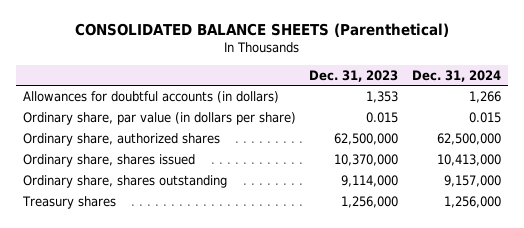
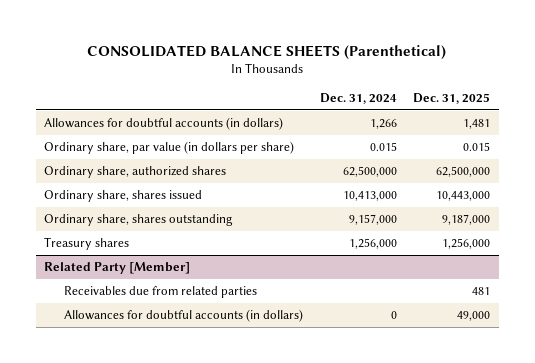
- | Dec. 31, 2023 | Dec. 31, 2024
+ | Dec. 31, 2024 | Dec. 31, 2025
+ Related Party [Member]
+ Receivables due from related parties | | 481
+ Allowances for doubtful accounts (in dollars) | 0 | 49,000

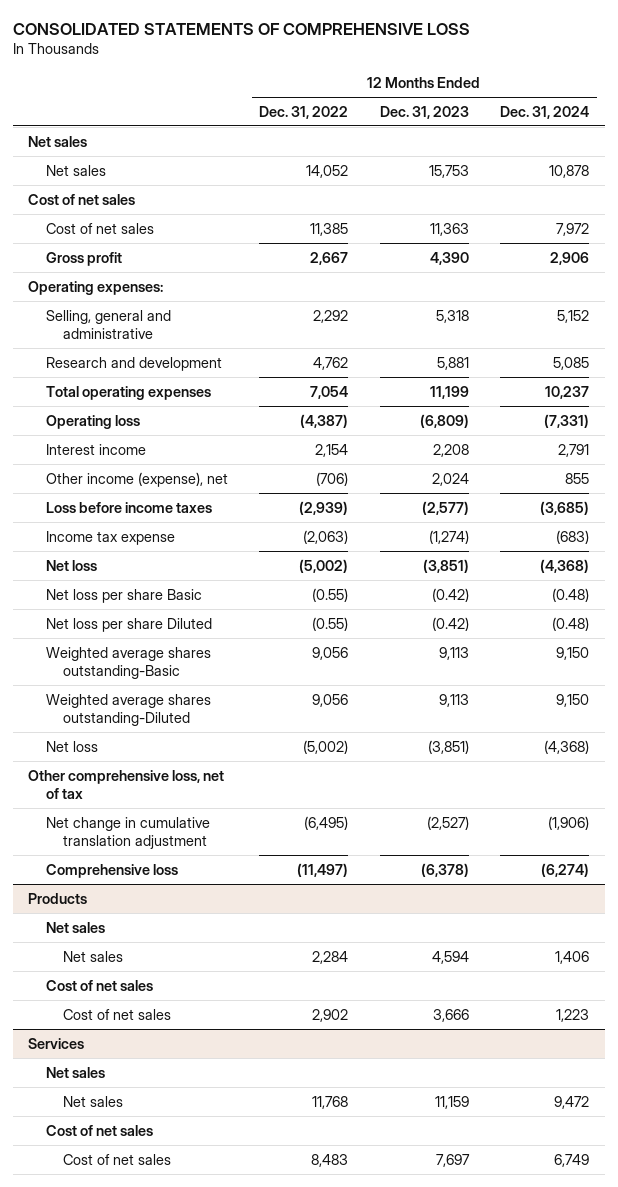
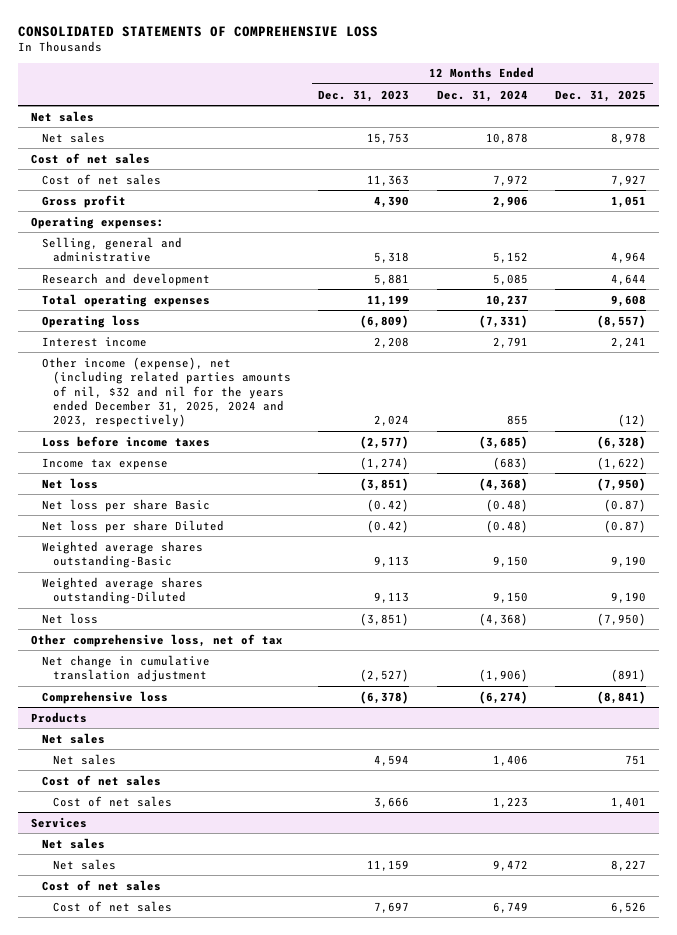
- | 12 Months Ended Dec. 31, 2022 | 12 Months Ended Dec. 31, 2023 | 12 Months Ended Dec. 31, 2024
+ | 12 Months Ended Dec. 31, 2023 | 12 Months Ended Dec. 31, 2024 | 12 Months Ended Dec. 31, 2025
- Other income (expense), net | (706) | 2,024 | 855
+ Other income (expense), net (including related parties amounts of nil, $32 and nil for the years ended December 31, 2025, 2024 and 2023, respectively) | 2,024 | 855 | (12)

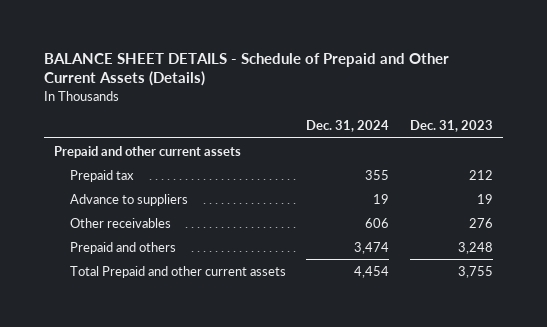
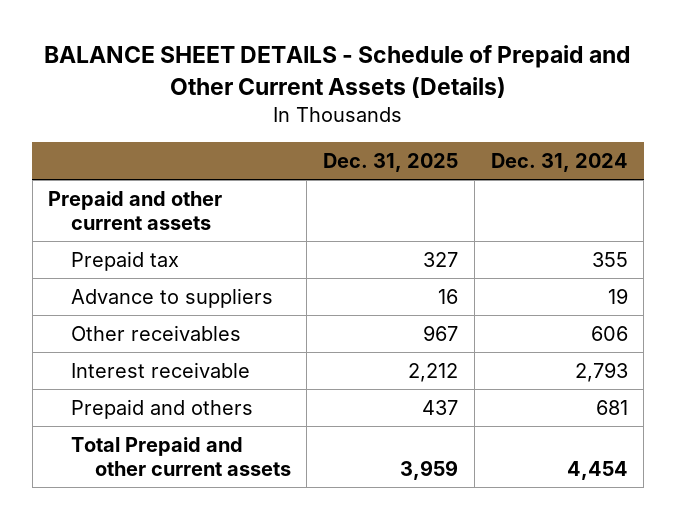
- | Dec. 31, 2024 | Dec. 31, 2023
+ | Dec. 31, 2025 | Dec. 31, 2024
- Prepaid and others | 3,474 | 3,248
+ Interest receivable | 2,212 | 2,793
+ Prepaid and others | 437 | 681

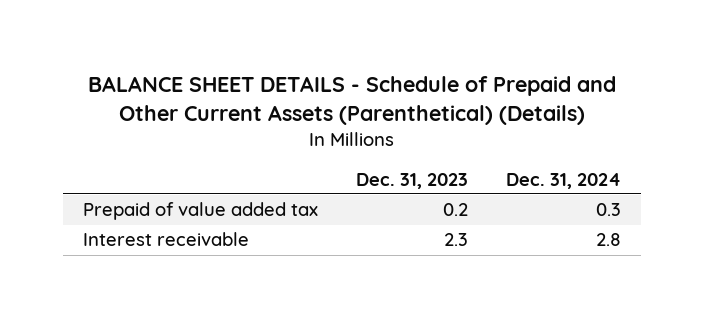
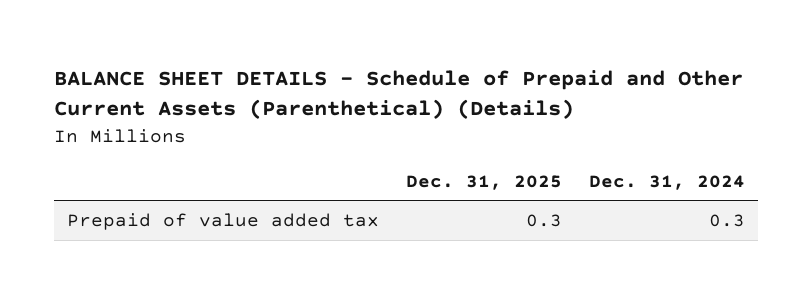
- | Dec. 31, 2023 | Dec. 31, 2024
+ | Dec. 31, 2025 | Dec. 31, 2024
- Interest receivable | 2.3 | 2.8

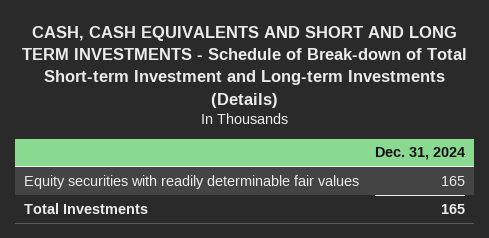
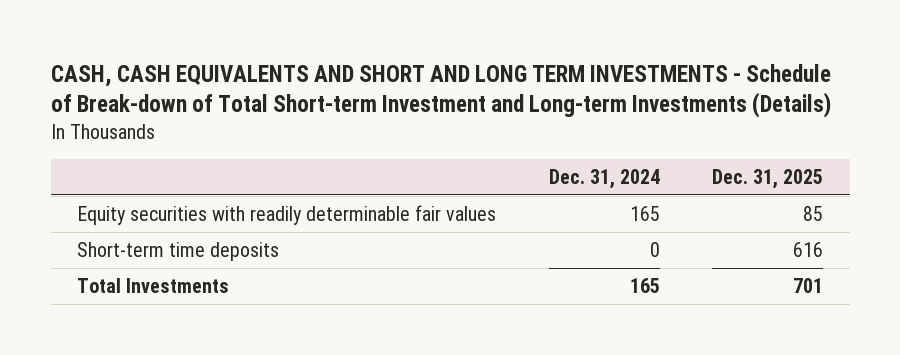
- | Dec. 31, 2024
+ | Dec. 31, 2024 | Dec. 31, 2025
+ Short-term time deposits | 0 | 616

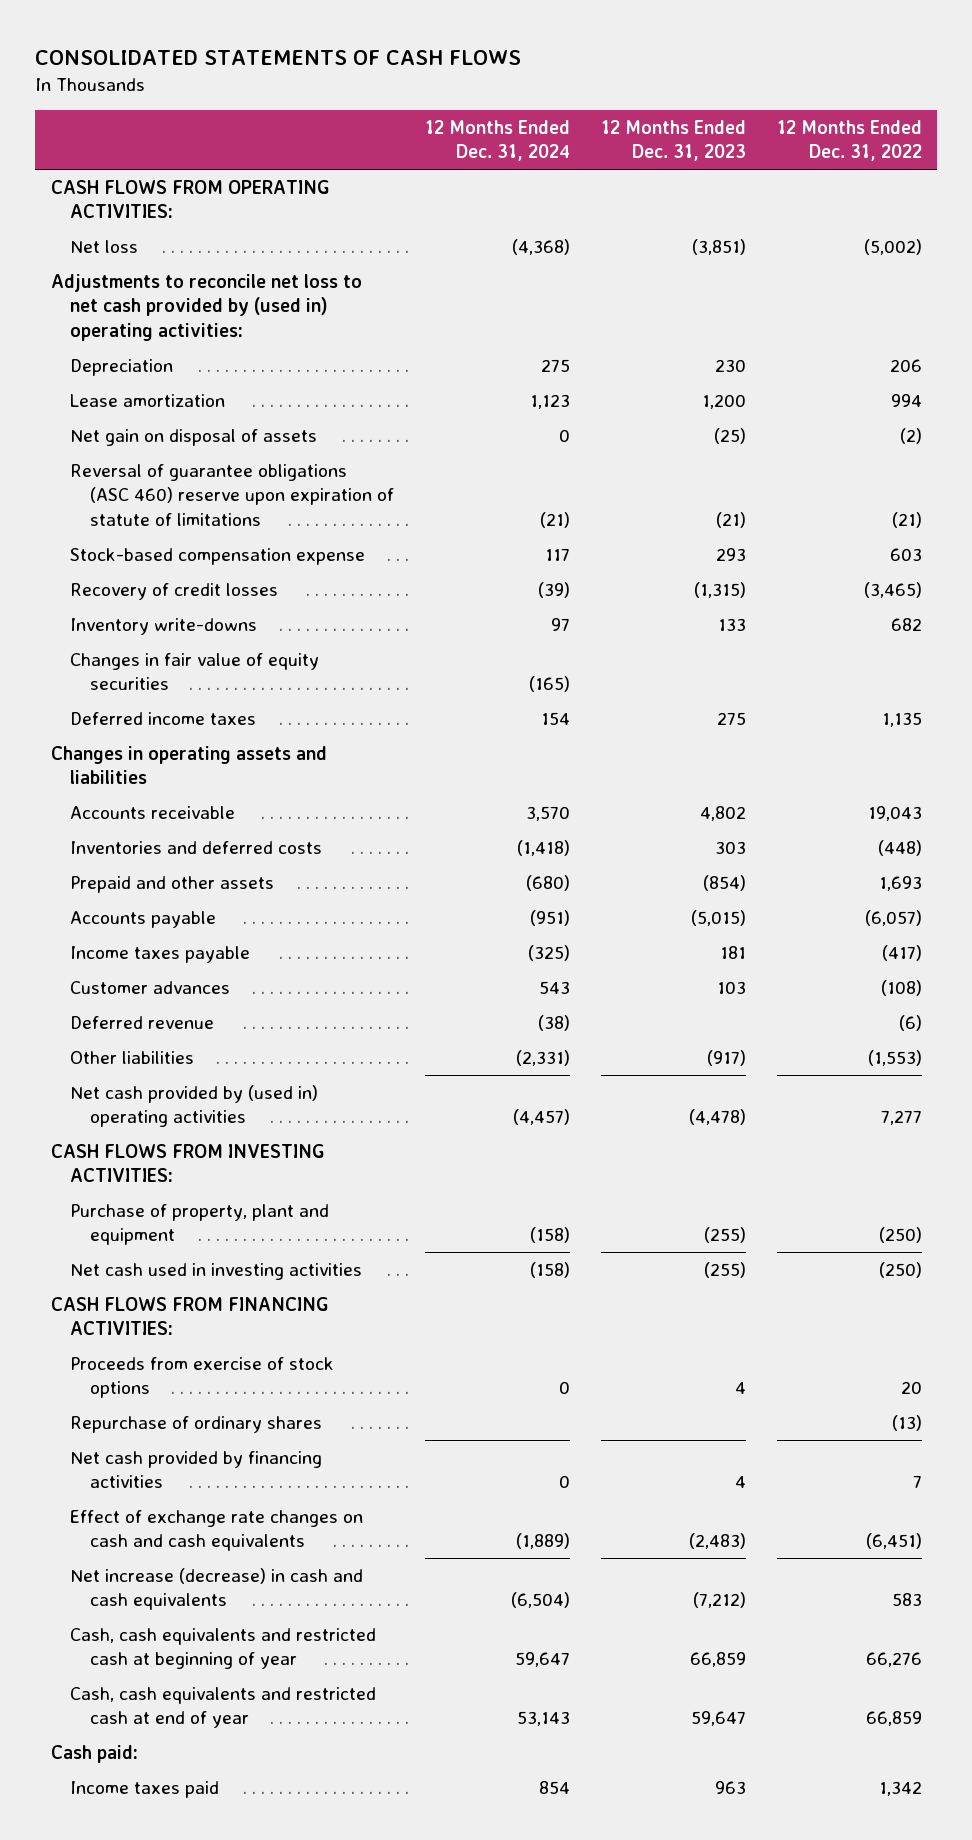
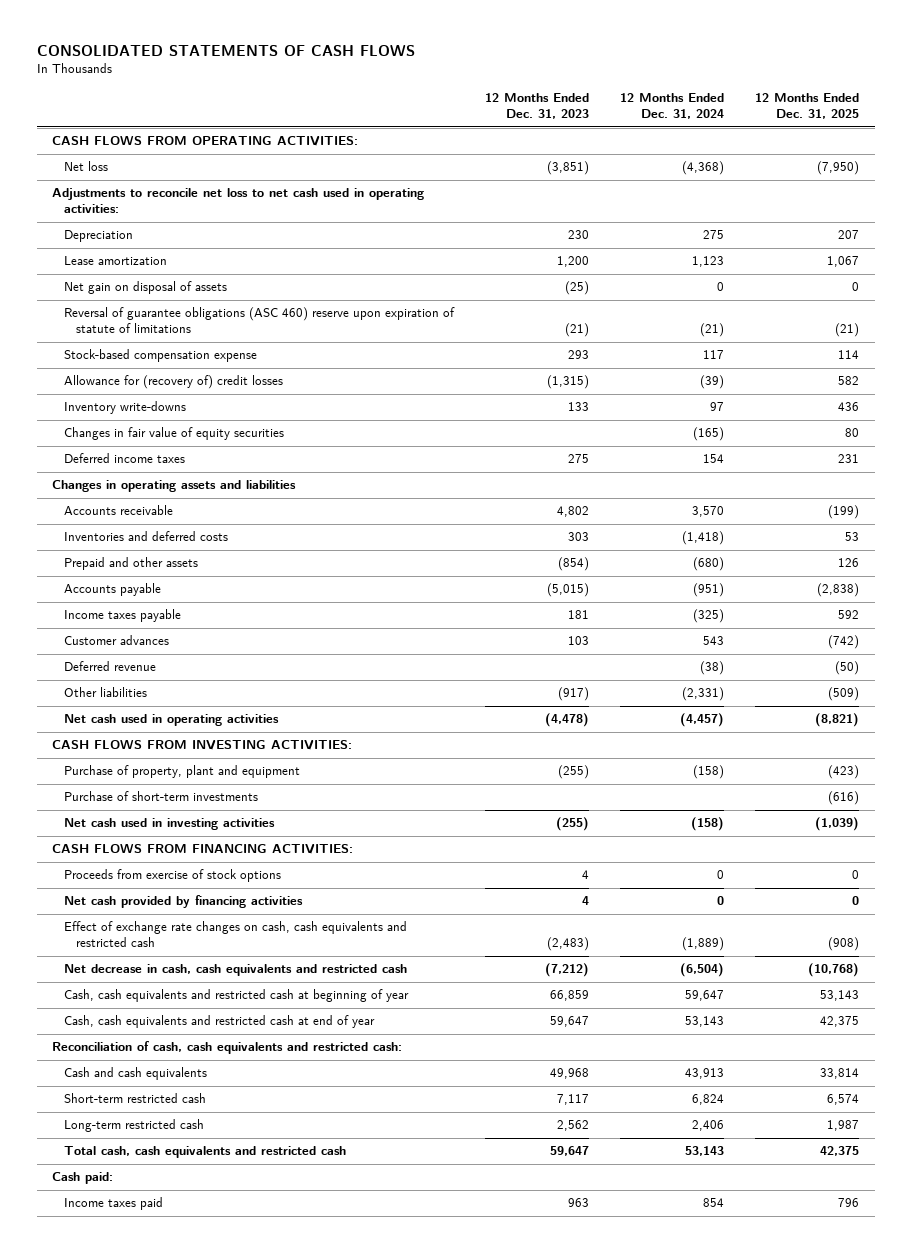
- | 12 Months Ended Dec. 31, 2024 | 12 Months Ended Dec. 31, 2023 | 12 Months Ended Dec. 31, 2022
+ | 12 Months Ended Dec. 31, 2023 | 12 Months Ended Dec. 31, 2024 | 12 Months Ended Dec. 31, 2025
- Adjustments to reconcile net loss to net cash provided by (used in) operating activities:
+ Adjustments to reconcile net loss to net cash used in operating activities:
- Recovery of credit losses | (39) | (1,315) | (3,465)
+ Allowance for (recovery of) credit losses | (1,315) | (39) | 582
- Net cash provided by (used in) operating activities | (4,457) | (4,478) | 7,277
+ Net cash used in operating activities | (4,478) | (4,457) | (8,821)
+ Purchase of short-term investments | | | (616)
- Repurchase of ordinary shares | | | (13)
- Effect of exchange rate changes on cash and cash equivalents | (1,889) | (2,483) | (6,451)
- Net increase (decrease) in cash and cash equivalents | (6,504) | (7,212) | 583
+ Effect of exchange rate changes on cash, cash equivalents and restricted cash | (2,483) | (1,889) | (908)
+ Net decrease in cash, cash equivalents and restricted cash | (7,212) | (6,504) | (10,768)
+ Reconciliation of cash, cash equivalents and restricted cash:
+ Cash and cash equivalents | 49,968 | 43,913 | 33,814
+ Short-term restricted cash | 7,117 | 6,824 | 6,574
+ Long-term restricted cash | 2,562 | 2,406 | 1,987
+ Total cash, cash equivalents and restricted cash | 59,647 | 53,143 | 42,375

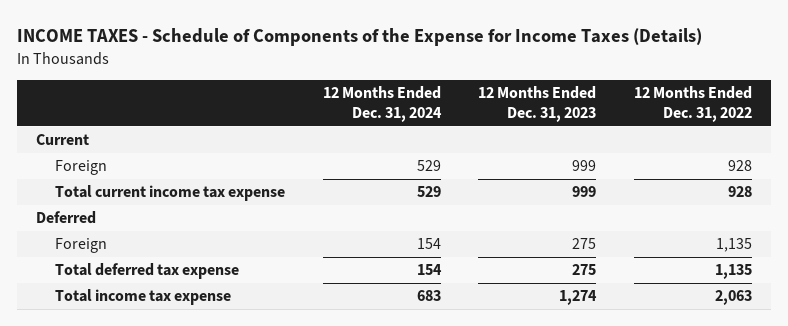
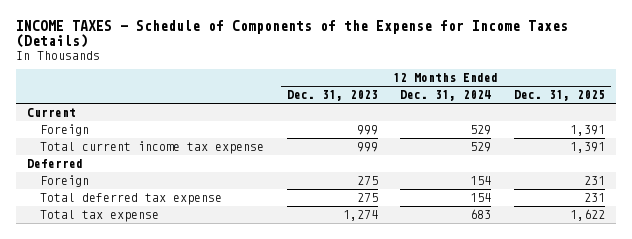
- | 12 Months Ended Dec. 31, 2024 | 12 Months Ended Dec. 31, 2023 | 12 Months Ended Dec. 31, 2022
+ | 12 Months Ended Dec. 31, 2023 | 12 Months Ended Dec. 31, 2024 | 12 Months Ended Dec. 31, 2025
- Total income tax expense | 683 | 1,274 | 2,063
+ Total tax expense | 1,274 | 683 | 1,622

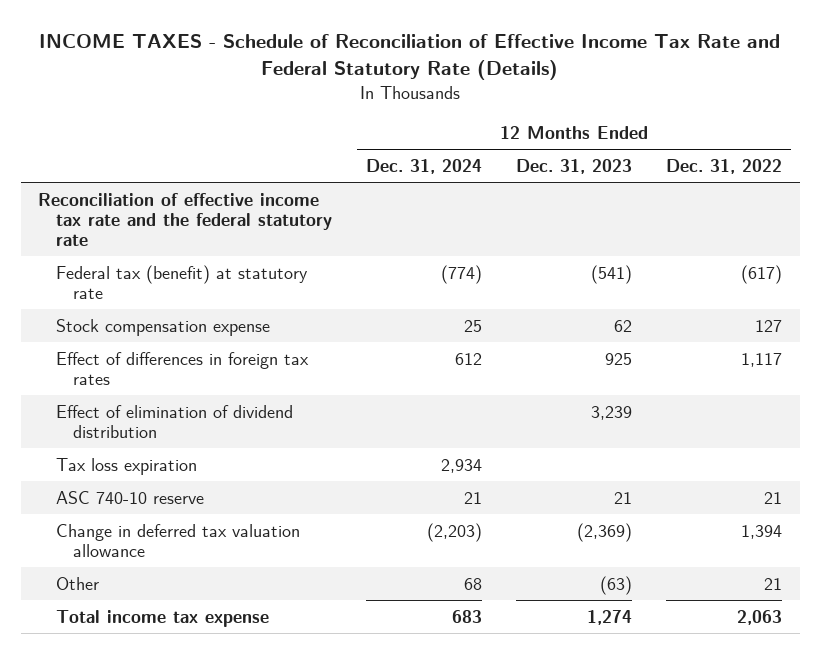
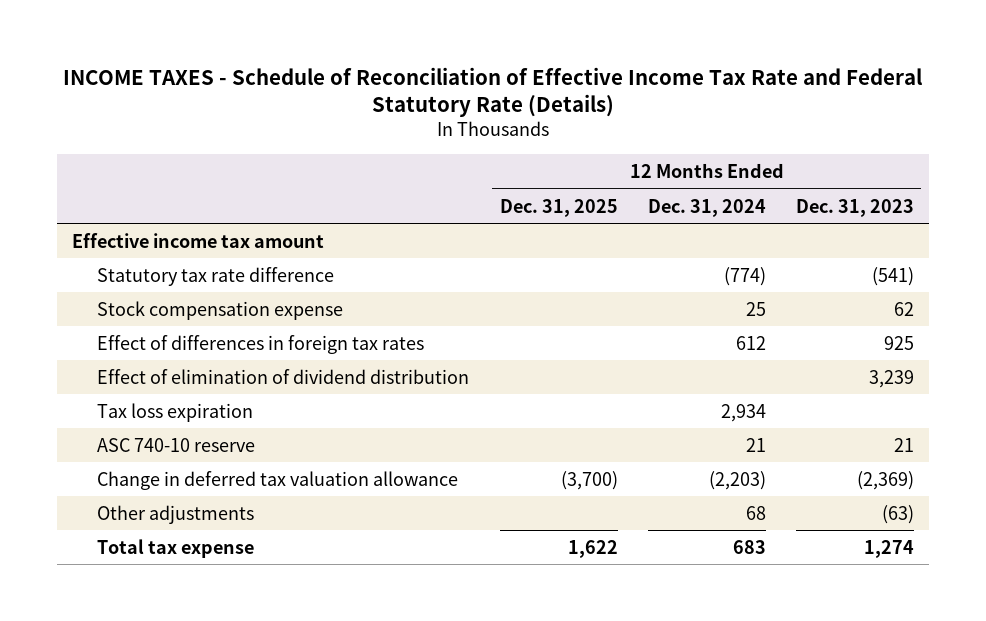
- | 12 Months Ended Dec. 31, 2024 | 12 Months Ended Dec. 31, 2023 | 12 Months Ended Dec. 31, 2022
+ | 12 Months Ended Dec. 31, 2025 | 12 Months Ended Dec. 31, 2024 | 12 Months Ended Dec. 31, 2023
- Reconciliation of effective income tax rate and the federal statutory rate
- Federal tax (benefit) at statutory rate | (774) | (541) | (617)
+ Effective income tax amount
+ Statutory tax rate difference | | (774) | (541)
- Other | 68 | (63) | 21
- Total income tax expense | 683 | 1,274 | 2,063
+ Other adjustments | | 68 | (63)
+ Total tax expense | 1,622 | 683 | 1,274

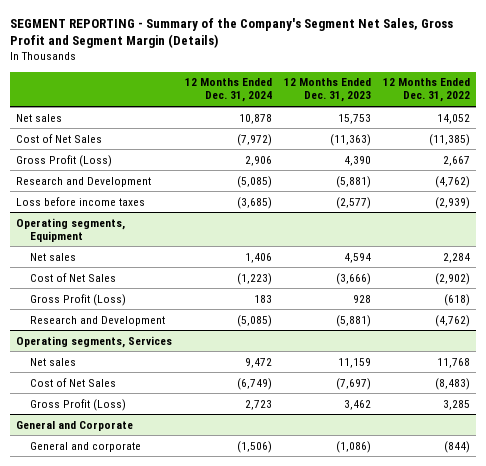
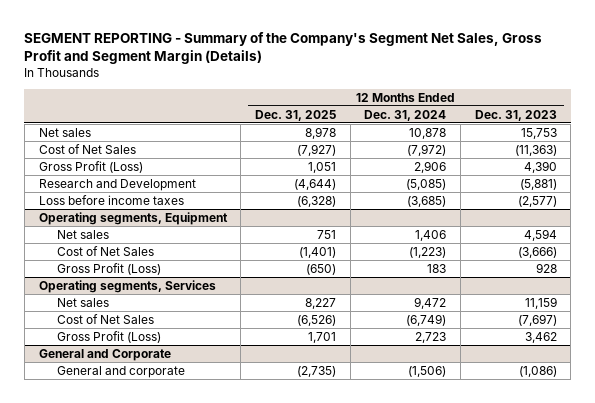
- | 12 Months Ended Dec. 31, 2024 | 12 Months Ended Dec. 31, 2023 | 12 Months Ended Dec. 31, 2022
+ | 12 Months Ended Dec. 31, 2025 | 12 Months Ended Dec. 31, 2024 | 12 Months Ended Dec. 31, 2023
@ Operating segments, Equipment
- Research and Development | (5,085) | (5,881) | (4,762)

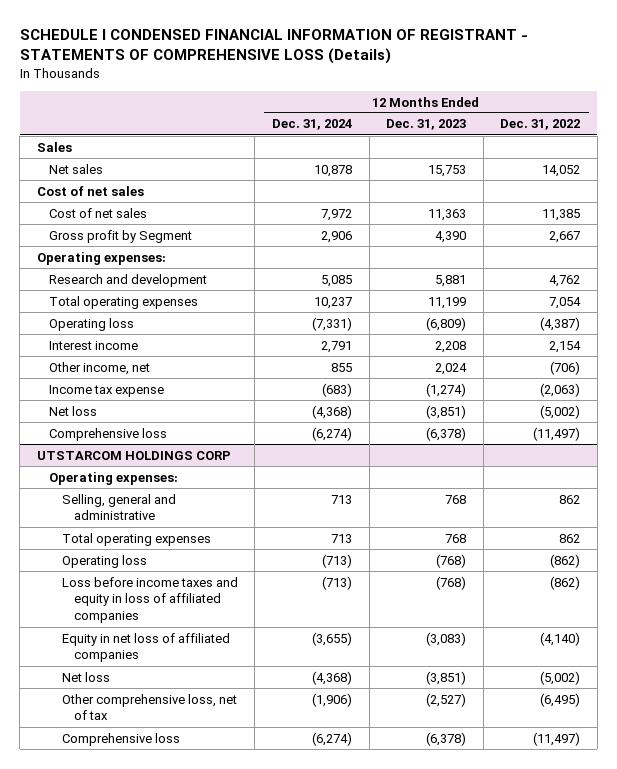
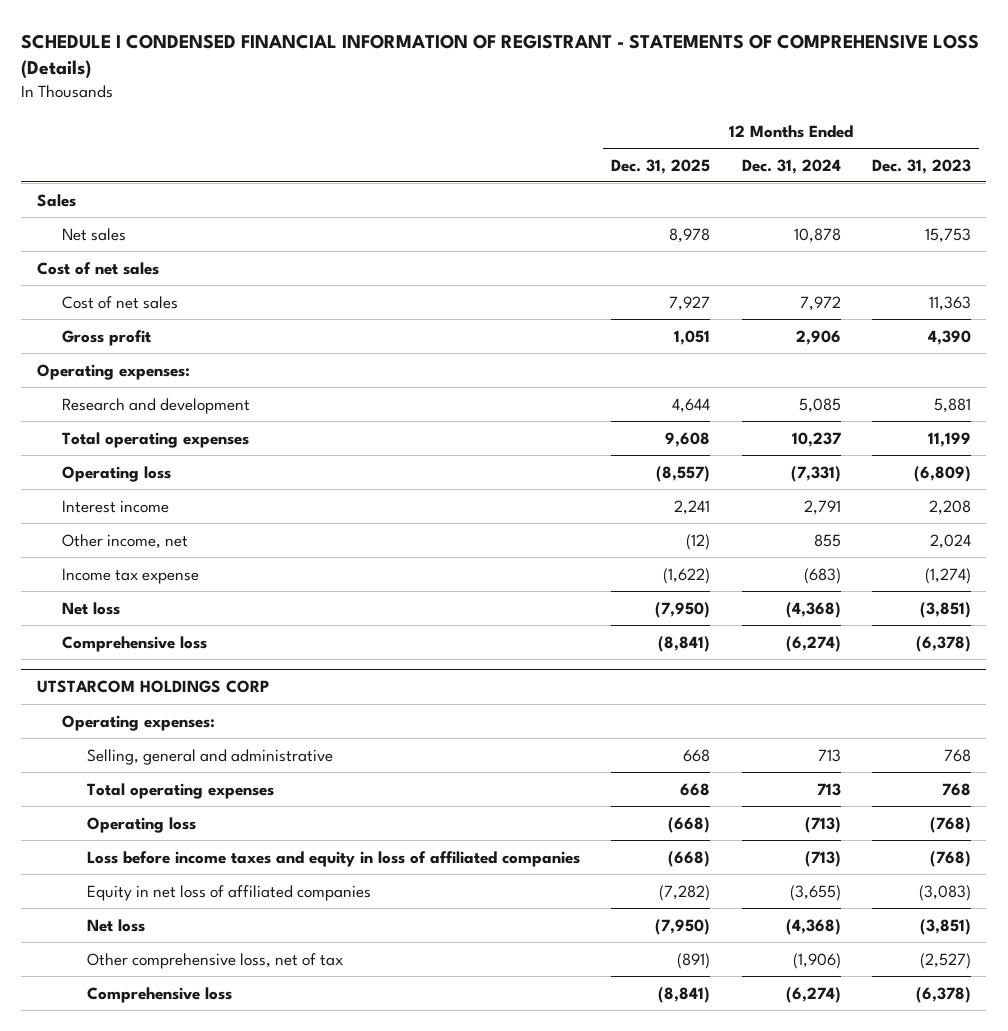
- | 12 Months Ended Dec. 31, 2024 | 12 Months Ended Dec. 31, 2023 | 12 Months Ended Dec. 31, 2022
+ | 12 Months Ended Dec. 31, 2025 | 12 Months Ended Dec. 31, 2024 | 12 Months Ended Dec. 31, 2023
- Gross profit by Segment | 2,906 | 4,390 | 2,667
+ Gross profit | 1,051 | 2,906 | 4,390

